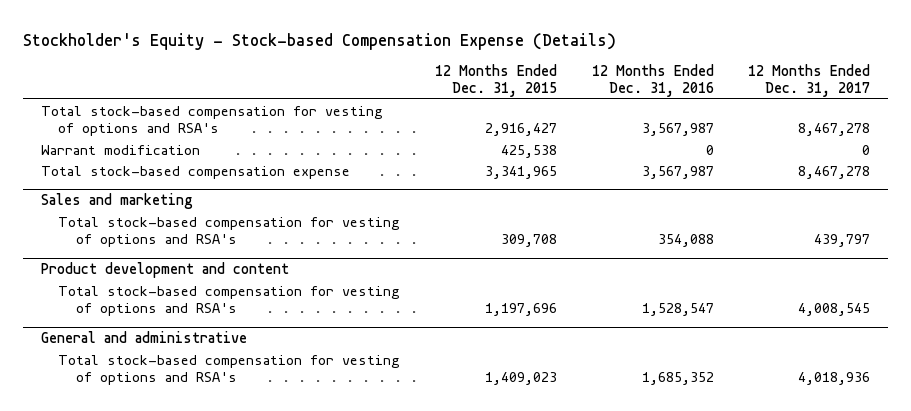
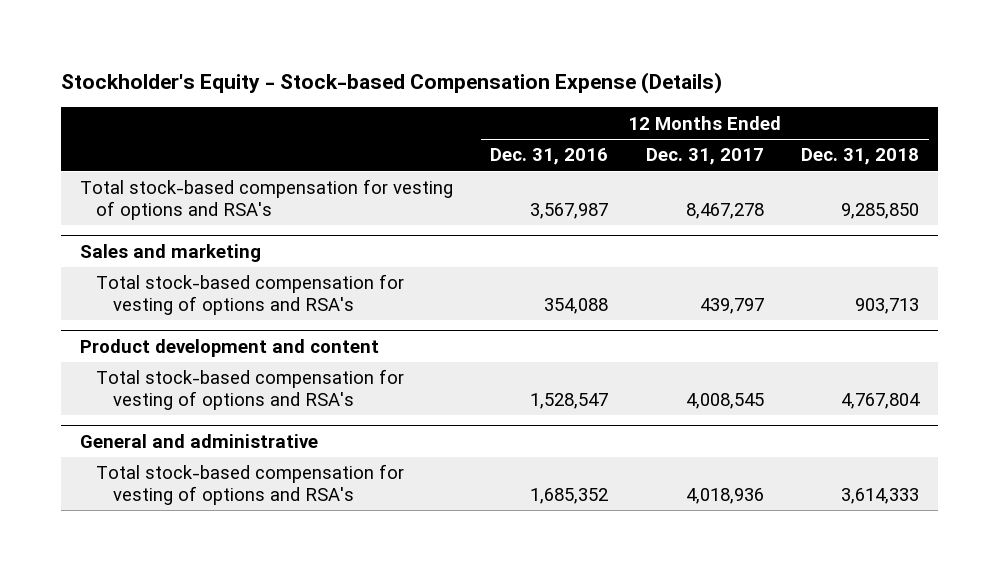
- | 12 Months Ended Dec. 31, 2015 | 12 Months Ended Dec. 31, 2016 | 12 Months Ended Dec. 31, 2017
+ | 12 Months Ended Dec. 31, 2016 | 12 Months Ended Dec. 31, 2017 | 12 Months Ended Dec. 31, 2018
- Warrant modification | 425,538 | 0 | 0
- Total stock-based compensation expense | 3,341,965 | 3,567,987 | 8,467,278

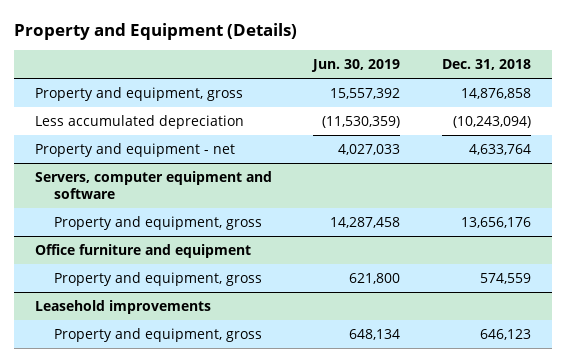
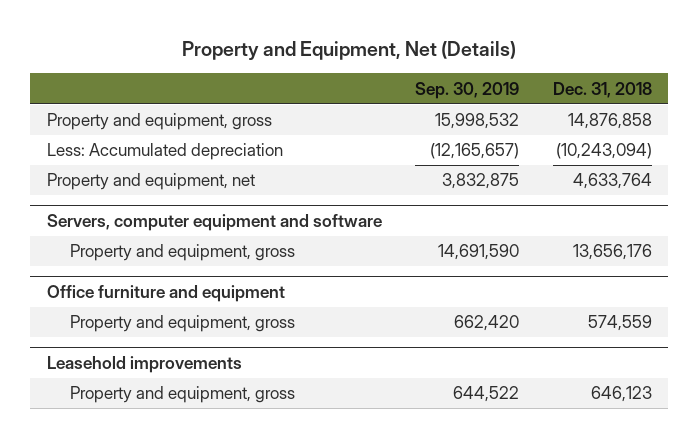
- Property and Equipment (Details)
+ Property and Equipment, Net (Details)
- | Jun. 30, 2019 | Dec. 31, 2018
+ | Sep. 30, 2019 | Dec. 31, 2018
- Less accumulated depreciation | (11,530,359) | (10,243,094)
- Property and equipment - net | 4,027,033 | 4,633,764
+ Less: Accumulated depreciation | (12,165,657) | (10,243,094)
+ Property and equipment, net | 3,832,875 | 4,633,764

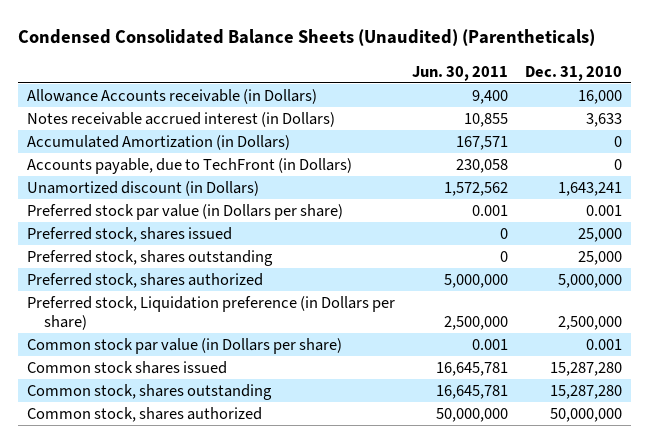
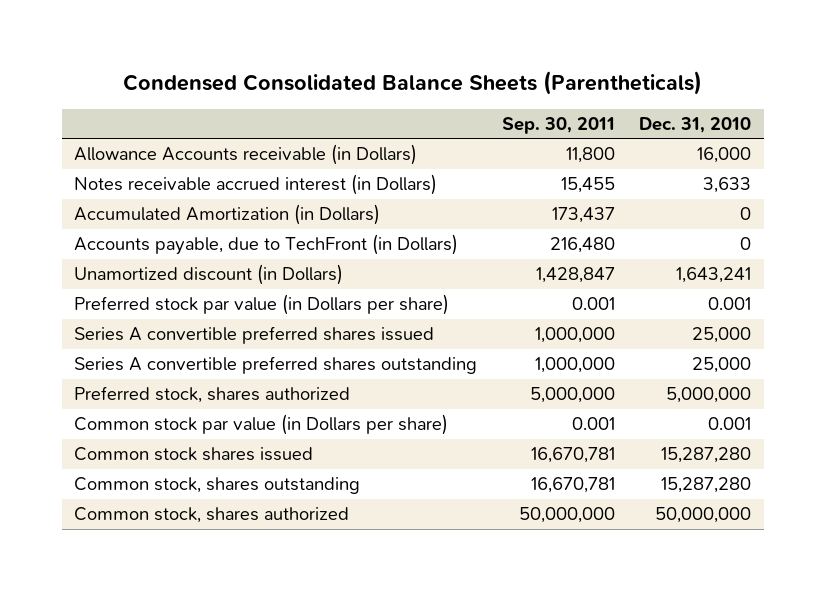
- Condensed Consolidated Balance Sheets (Unaudited) (Parentheticals)
+ Condensed Consolidated Balance Sheets (Parentheticals)
- | Jun. 30, 2011 | Dec. 31, 2010
+ | Sep. 30, 2011 | Dec. 31, 2010
- Preferred stock, shares issued | 0 | 25,000
- Preferred stock, shares outstanding | 0 | 25,000
+ Series A convertible preferred shares issued | 1,000,000 | 25,000
+ Series A convertible preferred shares outstanding | 1,000,000 | 25,000
- Preferred stock, Liquidation preference (in Dollars per share) | 2,500,000 | 2,500,000

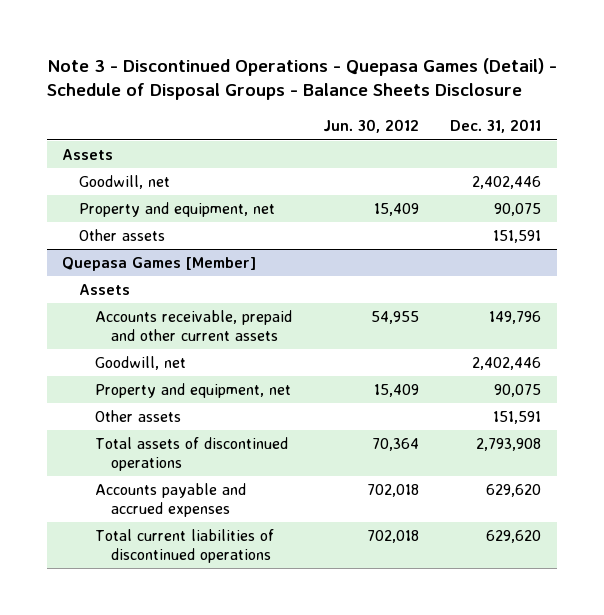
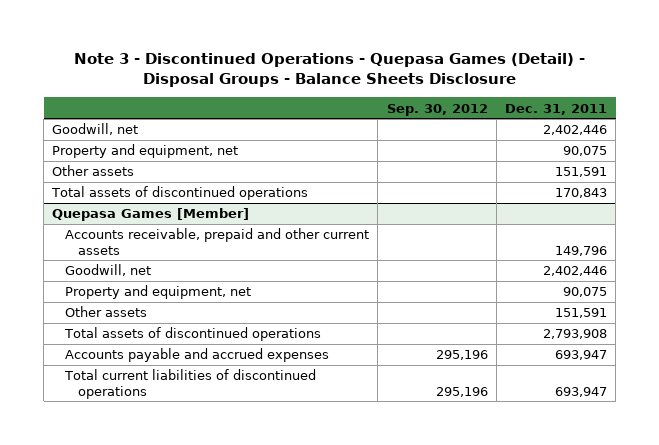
- Note 3 - Discontinued Operations - Quepasa Games (Detail) - Schedule of Disposal Groups - Balance Sheets Disclosure
+ Note 3 - Discontinued Operations - Quepasa Games (Detail) - Disposal Groups - Balance Sheets Disclosure
- | Jun. 30, 2012 | Dec. 31, 2011
+ | Sep. 30, 2012 | Dec. 31, 2011
- Assets
+ Total assets of discontinued operations | | 170,843
@ Quepasa Games [Member]
- Assets
- Accounts payable and accrued expenses | 702,018 | 629,620
- Total current liabilities of discontinued operations | 702,018 | 629,620
+ Accounts payable and accrued expenses | 295,196 | 693,947
+ Total current liabilities of discontinued operations | 295,196 | 693,947

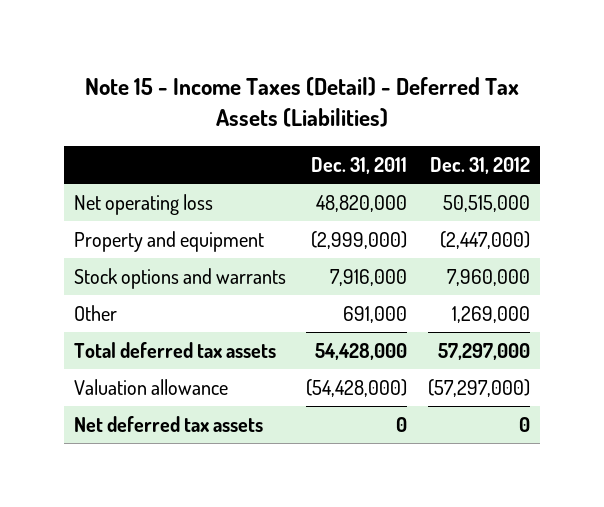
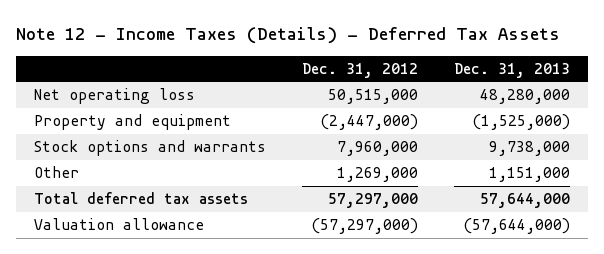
- Note 15 - Income Taxes (Detail) - Deferred Tax Assets (Liabilities)
+ Note 12 - Income Taxes (Details) - Deferred Tax Assets
- | Dec. 31, 2011 | Dec. 31, 2012
+ | Dec. 31, 2012 | Dec. 31, 2013
- Net deferred tax assets | 0 | 0

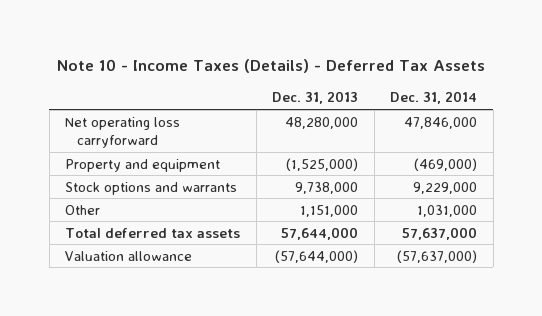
- Note 12 - Income Taxes (Details) - Deferred Tax Assets
+ Note 10 - Income Taxes (Details) - Deferred Tax Assets
- | Dec. 31, 2012 | Dec. 31, 2013
+ | Dec. 31, 2013 | Dec. 31, 2014
- Net operating loss | 50,515,000 | 48,280,000
+ Net operating loss carryforward | 48,280,000 | 47,846,000

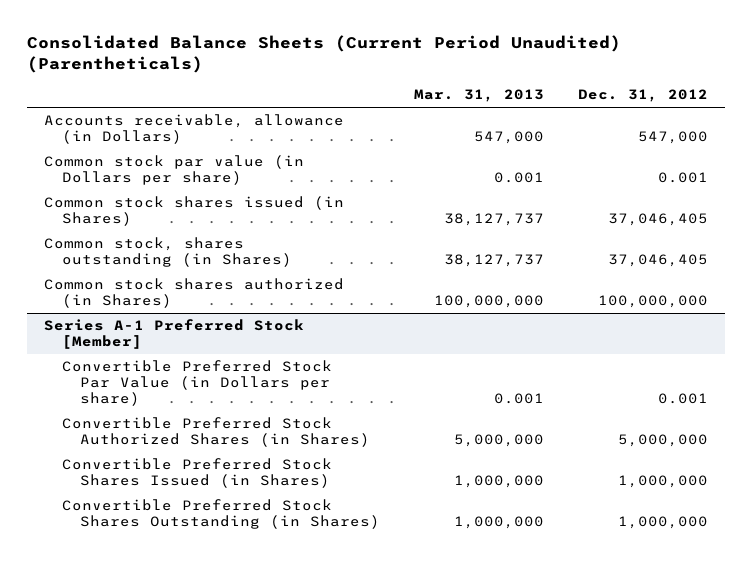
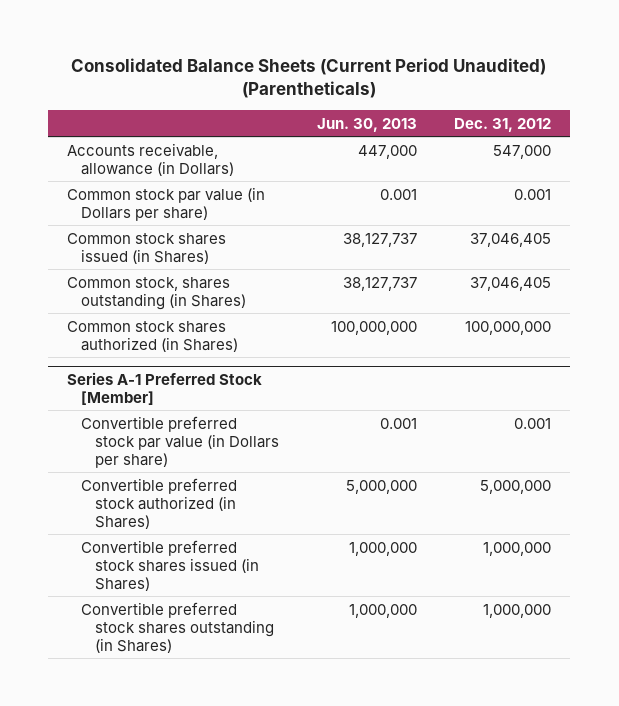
- | Mar. 31, 2013 | Dec. 31, 2012
+ | Jun. 30, 2013 | Dec. 31, 2012
@ Series A-1 Preferred Stock [Member]
- Convertible Preferred Stock Par Value (in Dollars per share) | 0.001 | 0.001
- Convertible Preferred Stock Authorized Shares (in Shares) | 5,000,000 | 5,000,000
- Convertible Preferred Stock Shares Issued (in Shares) | 1,000,000 | 1,000,000
- Convertible Preferred Stock Shares Outstanding (in Shares) | 1,000,000 | 1,000,000
+ Convertible preferred stock par value (in Dollars per share) | 0.001 | 0.001
+ Convertible preferred stock authorized (in Shares) | 5,000,000 | 5,000,000
+ Convertible preferred stock shares issued (in Shares) | 1,000,000 | 1,000,000
+ Convertible preferred stock shares outstanding (in Shares) | 1,000,000 | 1,000,000

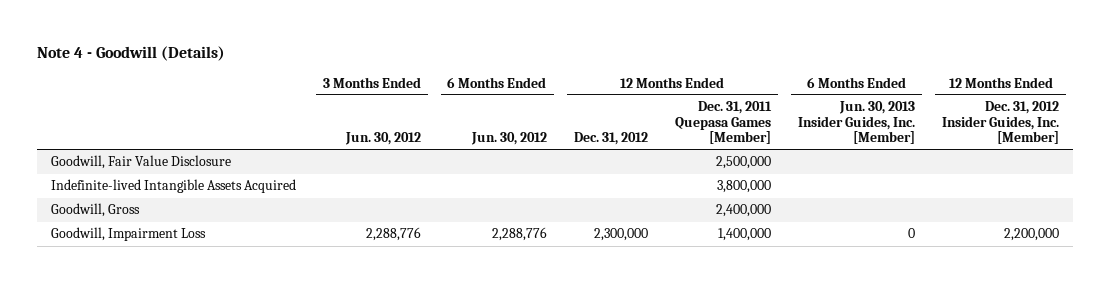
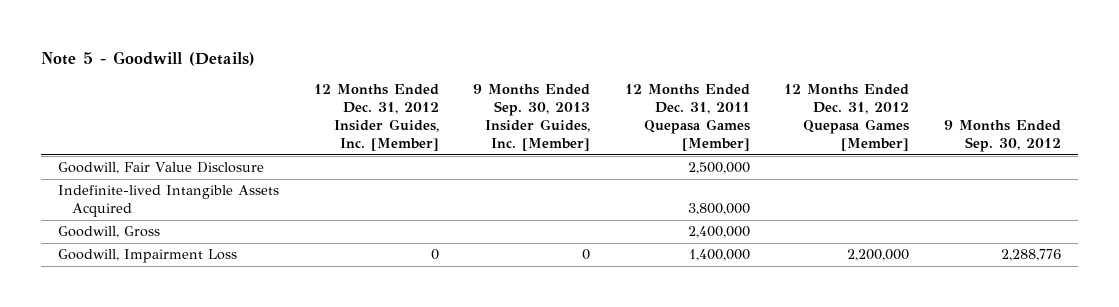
- Note 4 - Goodwill (Details)
+ Note 5 - Goodwill (Details)
- | 3 Months Ended Jun. 30, 2012 | 6 Months Ended Jun. 30, 2012 | 12 Months Ended Dec. 31, 2012 | 12 Months Ended Dec. 31, 2011 Quepasa Games [Member] | 6 Months Ended Jun. 30, 2013 Insider Guides, Inc. [Member] | 12 Months Ended Dec. 31, 2012 Insider Guides, Inc. [Member]
+ | 12 Months Ended Dec. 31, 2012 Insider Guides, Inc. [Member] | 9 Months Ended Sep. 30, 2013 Insider Guides, Inc. [Member] | 12 Months Ended Dec. 31, 2011 Quepasa Games [Member] | 12 Months Ended Dec. 31, 2012 Quepasa Games [Member] | 9 Months Ended Sep. 30, 2012
- Goodwill, Impairment Loss | 2,288,776 | 2,288,776 | 2,300,000 | 1,400,000 | 0 | 2,200,000
+ Goodwill, Impairment Loss | 0 | 0 | 1,400,000 | 2,200,000 | 2,288,776

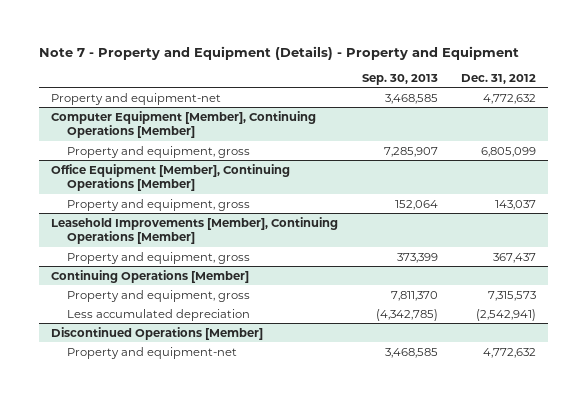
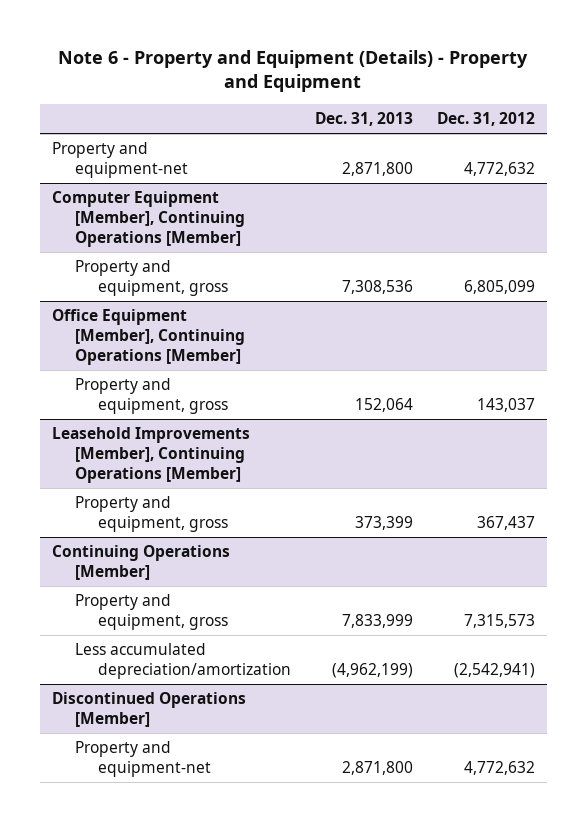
- Note 7 - Property and Equipment (Details) - Property and Equipment
+ Note 6 - Property and Equipment (Details) - Property and Equipment
- | Sep. 30, 2013 | Dec. 31, 2012
+ | Dec. 31, 2013 | Dec. 31, 2012
@ Continuing Operations [Member]
- Less accumulated depreciation | (4,342,785) | (2,542,941)
+ Less accumulated depreciation/amortization | (4,962,199) | (2,542,941)

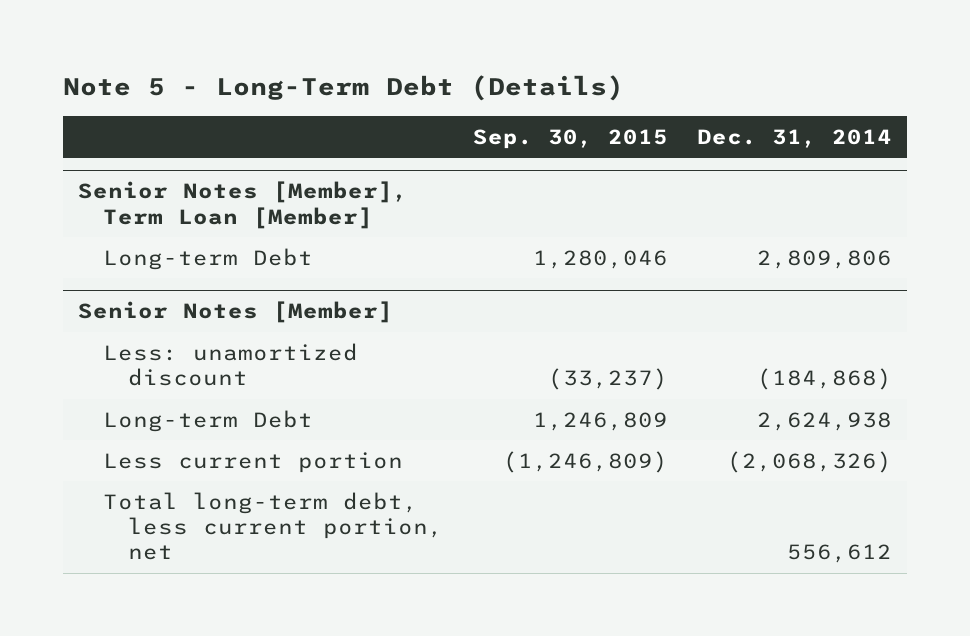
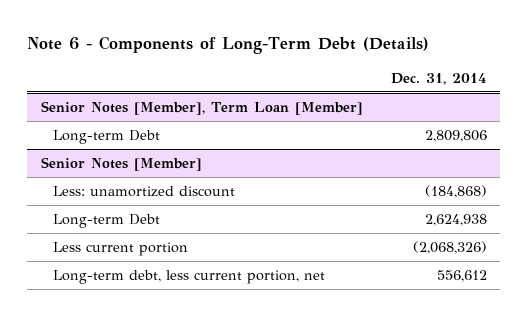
- Note 5 - Long-Term Debt (Details)
+ Note 6 - Components of Long-Term Debt (Details)
- | Sep. 30, 2015 | Dec. 31, 2014
+ | Dec. 31, 2014
@ Senior Notes [Member]
- Total long-term debt, less current portion, net | | 556,612
+ Long-term debt, less current portion, net | 556,612

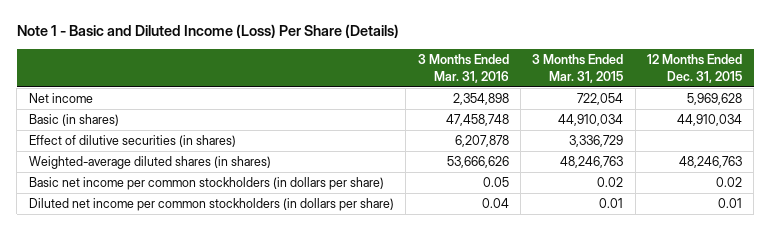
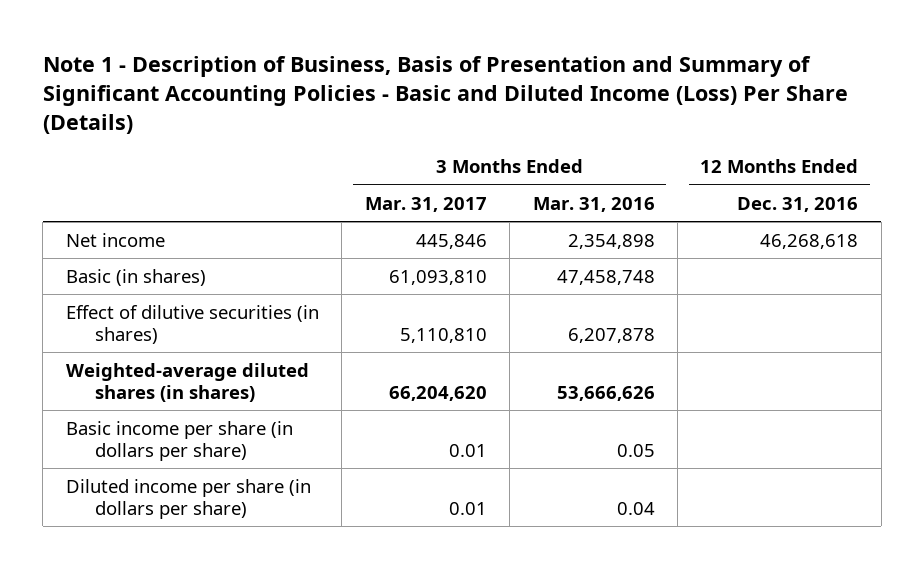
- Note 1 - Basic and Diluted Income (Loss) Per Share (Details)
+ Note 1 - Description of Business, Basis of Presentation and Summary of Significant Accounting Policies - Basic and Diluted Income (Loss) Per Share (Details)
- | 3 Months Ended Mar. 31, 2016 | 3 Months Ended Mar. 31, 2015 | 12 Months Ended Dec. 31, 2015
+ | 3 Months Ended Mar. 31, 2017 | 3 Months Ended Mar. 31, 2016 | 12 Months Ended Dec. 31, 2016
- Basic net income per common stockholders (in dollars per share) | 0.05 | 0.02 | 0.02
- Diluted net income per common stockholders (in dollars per share) | 0.04 | 0.01 | 0.01
+ Basic income per share (in dollars per share) | 0.01 | 0.05 |
+ Diluted income per share (in dollars per share) | 0.01 | 0.04 |

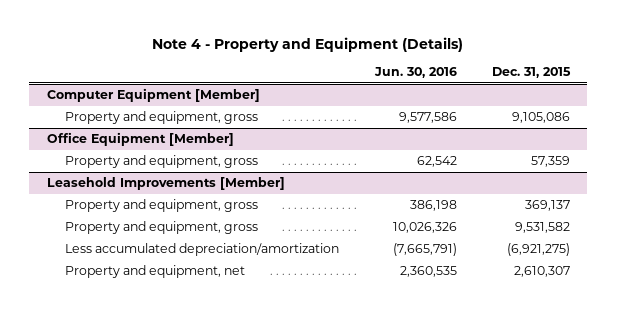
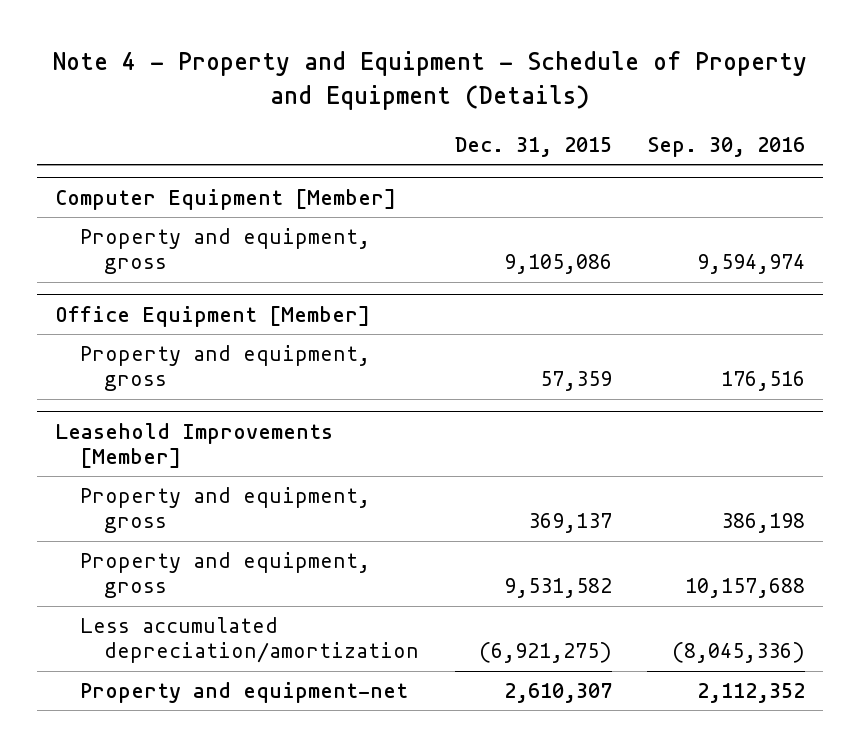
- Note 4 - Property and Equipment (Details)
+ Note 4 - Property and Equipment - Schedule of Property and Equipment (Details)
- | Jun. 30, 2016 | Dec. 31, 2015
+ | Dec. 31, 2015 | Sep. 30, 2016
@ Leasehold Improvements [Member]
- Property and equipment, net | 2,360,535 | 2,610,307
+ Property and equipment-net | 2,610,307 | 2,112,352

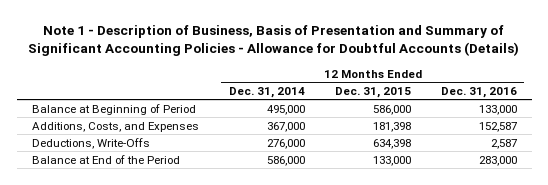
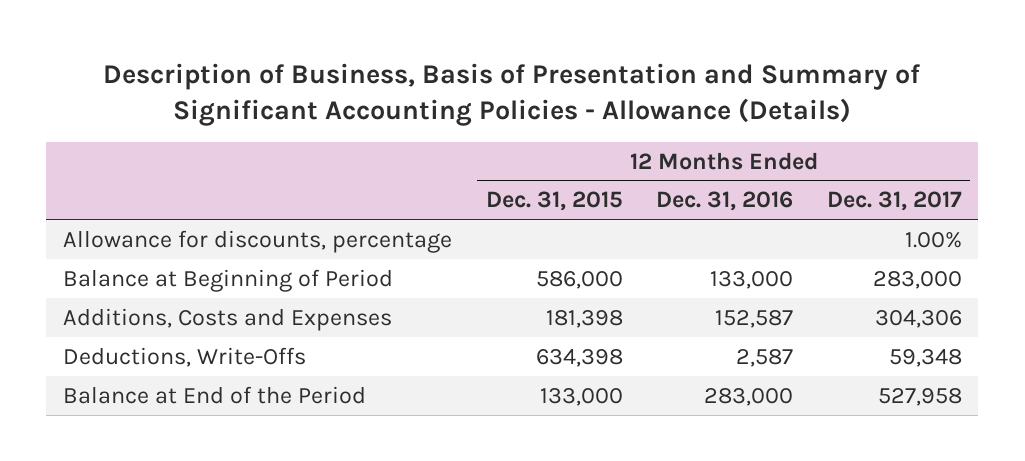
- Note 1 - Description of Business, Basis of Presentation and Summary of Significant Accounting Policies - Allowance for Doubtful Accounts (Details)
+ Description of Business, Basis of Presentation and Summary of Significant Accounting Policies - Allowance (Details)
- | 12 Months Ended Dec. 31, 2014 | 12 Months Ended Dec. 31, 2015 | 12 Months Ended Dec. 31, 2016
+ | 12 Months Ended Dec. 31, 2015 | 12 Months Ended Dec. 31, 2016 | 12 Months Ended Dec. 31, 2017
+ Allowance for discounts, percentage | | | 1.00%
- Additions, Costs, and Expenses | 367,000 | 181,398 | 152,587
+ Additions, Costs and Expenses | 181,398 | 152,587 | 304,306

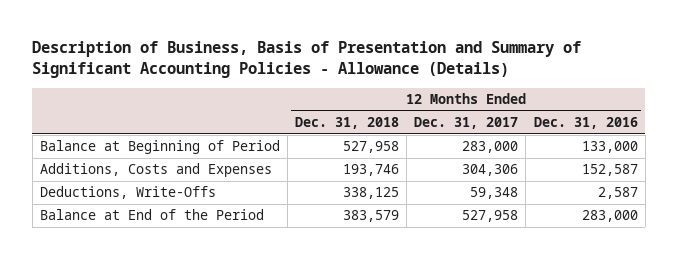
- | 12 Months Ended Dec. 31, 2015 | 12 Months Ended Dec. 31, 2016 | 12 Months Ended Dec. 31, 2017
+ | 12 Months Ended Dec. 31, 2018 | 12 Months Ended Dec. 31, 2017 | 12 Months Ended Dec. 31, 2016
- Allowance for discounts, percentage | | | 1.00%

